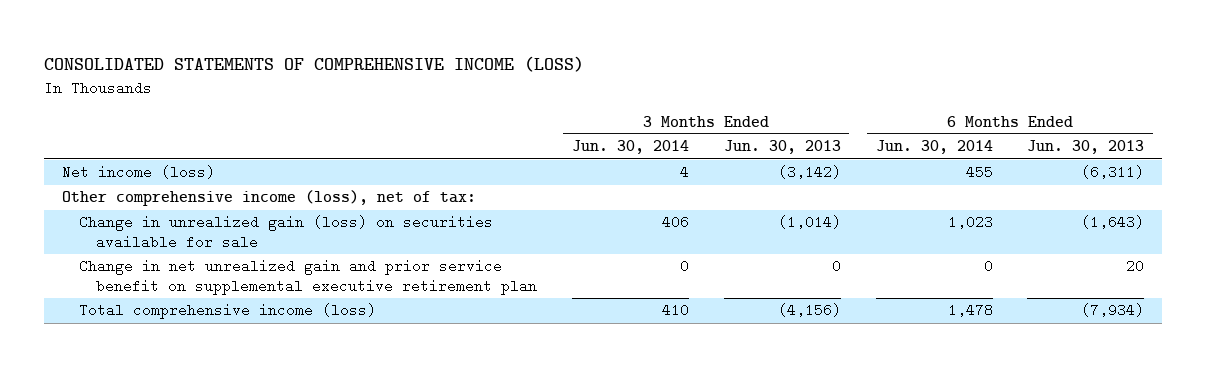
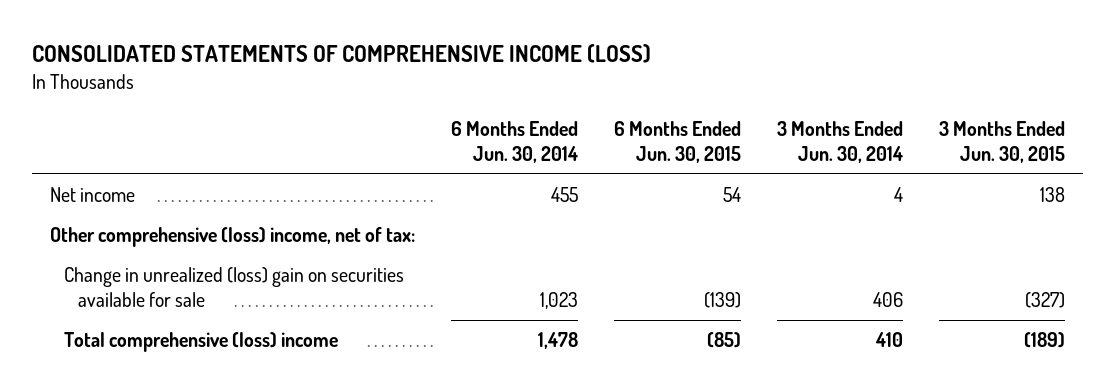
- | 3 Months Ended Jun. 30, 2014 | 3 Months Ended Jun. 30, 2013 | 6 Months Ended Jun. 30, 2014 | 6 Months Ended Jun. 30, 2013
+ | 6 Months Ended Jun. 30, 2014 | 6 Months Ended Jun. 30, 2015 | 3 Months Ended Jun. 30, 2014 | 3 Months Ended Jun. 30, 2015
- Net income (loss) | 4 | (3,142) | 455 | (6,311)
- Other comprehensive income (loss), net of tax:
- Change in unrealized gain (loss) on securities available for sale | 406 | (1,014) | 1,023 | (1,643)
- Change in net unrealized gain and prior service benefit on supplemental executive retirement plan | 0 | 0 | 0 | 20
- Total comprehensive income (loss) | 410 | (4,156) | 1,478 | (7,934)
+ Net income | 455 | 54 | 4 | 138
+ Other comprehensive (loss) income, net of tax:
+ Change in unrealized (loss) gain on securities available for sale | 1,023 | (139) | 406 | (327)
+ Total comprehensive (loss) income | 1,478 | (85) | 410 | (189)

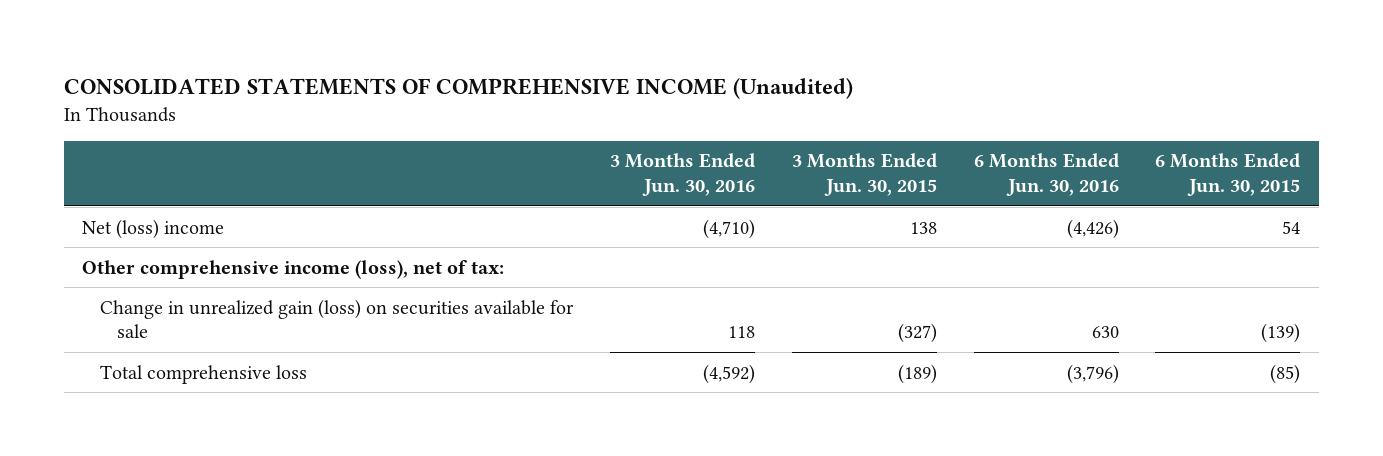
- CONSOLIDATED STATEMENTS OF COMPREHENSIVE INCOME (LOSS)
+ CONSOLIDATED STATEMENTS OF COMPREHENSIVE INCOME (Unaudited)
- | 6 Months Ended Jun. 30, 2014 | 6 Months Ended Jun. 30, 2015 | 3 Months Ended Jun. 30, 2014 | 3 Months Ended Jun. 30, 2015
+ | 3 Months Ended Jun. 30, 2016 | 3 Months Ended Jun. 30, 2015 | 6 Months Ended Jun. 30, 2016 | 6 Months Ended Jun. 30, 2015
- Net income | 455 | 54 | 4 | 138
- Other comprehensive (loss) income, net of tax:
- Change in unrealized (loss) gain on securities available for sale | 1,023 | (139) | 406 | (327)
- Total comprehensive (loss) income | 1,478 | (85) | 410 | (189)
+ Net (loss) income | (4,710) | 138 | (4,426) | 54
+ Other comprehensive income (loss), net of tax:
+ Change in unrealized gain (loss) on securities available for sale | 118 | (327) | 630 | (139)
+ Total comprehensive loss | (4,592) | (189) | (3,796) | (85)

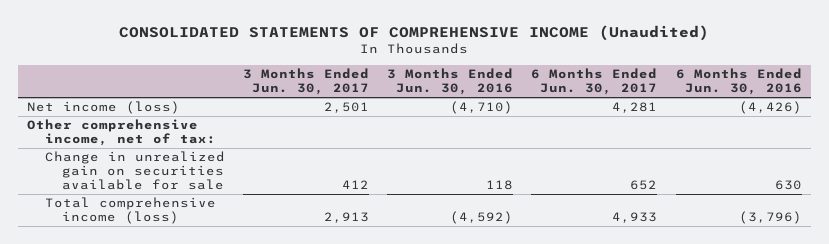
- | 3 Months Ended Jun. 30, 2016 | 3 Months Ended Jun. 30, 2015 | 6 Months Ended Jun. 30, 2016 | 6 Months Ended Jun. 30, 2015
+ | 3 Months Ended Jun. 30, 2017 | 3 Months Ended Jun. 30, 2016 | 6 Months Ended Jun. 30, 2017 | 6 Months Ended Jun. 30, 2016
- Net (loss) income | (4,710) | 138 | (4,426) | 54
- Other comprehensive income (loss), net of tax:
- Change in unrealized gain (loss) on securities available for sale | 118 | (327) | 630 | (139)
- Total comprehensive loss | (4,592) | (189) | (3,796) | (85)
+ Net income (loss) | 2,501 | (4,710) | 4,281 | (4,426)
+ Other comprehensive income, net of tax:
+ Change in unrealized gain on securities available for sale | 412 | 118 | 652 | 630
+ Total comprehensive income (loss) | 2,913 | (4,592) | 4,933 | (3,796)

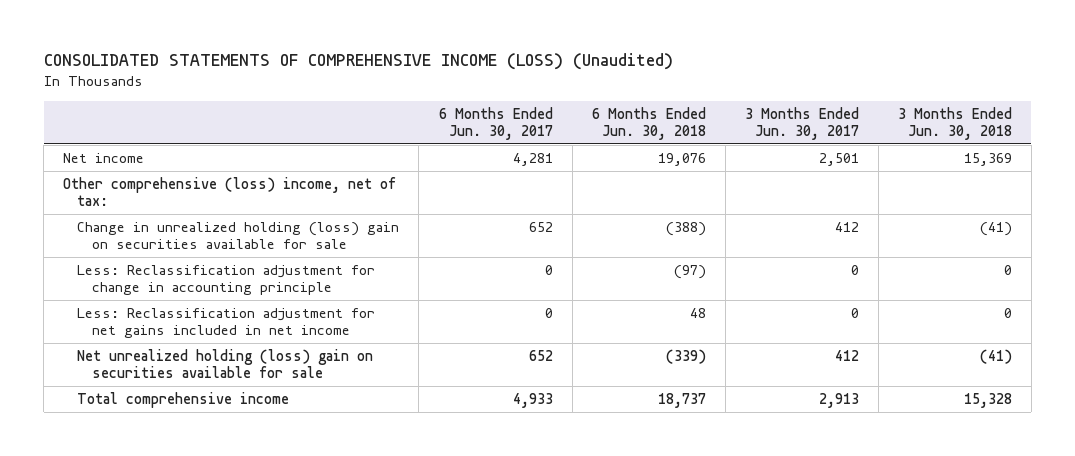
- CONSOLIDATED STATEMENTS OF COMPREHENSIVE INCOME (Unaudited)
+ CONSOLIDATED STATEMENTS OF COMPREHENSIVE INCOME (LOSS) (Unaudited)
- | 3 Months Ended Jun. 30, 2017 | 3 Months Ended Jun. 30, 2016 | 6 Months Ended Jun. 30, 2017 | 6 Months Ended Jun. 30, 2016
+ | 6 Months Ended Jun. 30, 2017 | 6 Months Ended Jun. 30, 2018 | 3 Months Ended Jun. 30, 2017 | 3 Months Ended Jun. 30, 2018
- Net income (loss) | 2,501 | (4,710) | 4,281 | (4,426)
- Other comprehensive income, net of tax:
- Change in unrealized gain on securities available for sale | 412 | 118 | 652 | 630
- Total comprehensive income (loss) | 2,913 | (4,592) | 4,933 | (3,796)
+ Net income | 4,281 | 19,076 | 2,501 | 15,369
+ Other comprehensive (loss) income, net of tax:
+ Change in unrealized holding (loss) gain on securities available for sale | 652 | (388) | 412 | (41)
+ Less: Reclassification adjustment for change in accounting principle | 0 | (97) | 0 | 0
+ Less: Reclassification adjustment for net gains included in net income | 0 | 48 | 0 | 0
+ Net unrealized holding (loss) gain on securities available for sale | 652 | (339) | 412 | (41)
+ Total comprehensive income | 4,933 | 18,737 | 2,913 | 15,328

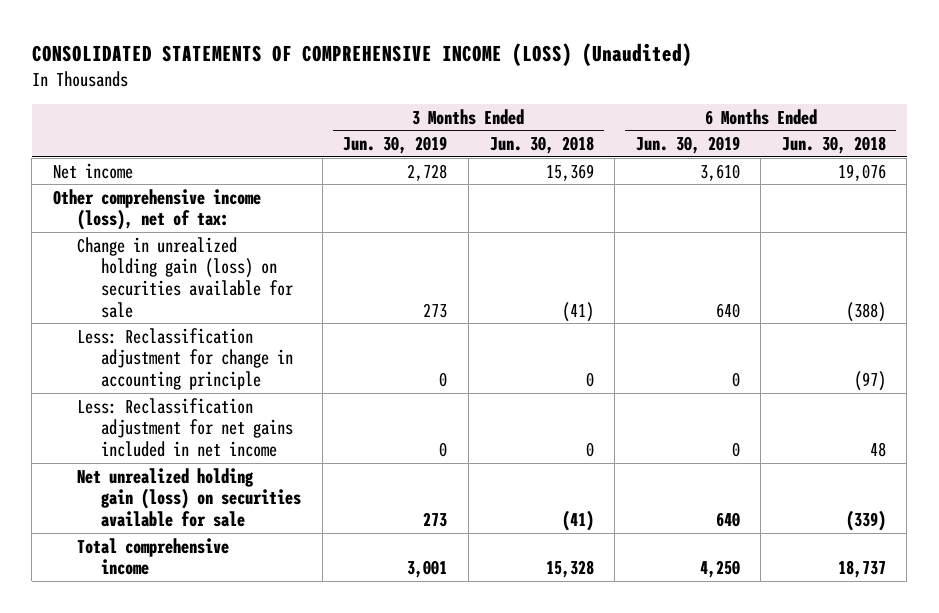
- | 6 Months Ended Jun. 30, 2017 | 6 Months Ended Jun. 30, 2018 | 3 Months Ended Jun. 30, 2017 | 3 Months Ended Jun. 30, 2018
+ | 3 Months Ended Jun. 30, 2019 | 3 Months Ended Jun. 30, 2018 | 6 Months Ended Jun. 30, 2019 | 6 Months Ended Jun. 30, 2018
- Other comprehensive (loss) income, net of tax:
- Change in unrealized holding (loss) gain on securities available for sale | 652 | (388) | 412 | (41)
+ Other comprehensive income (loss), net of tax:
+ Change in unrealized holding gain (loss) on securities available for sale | 273 | (41) | 640 | (388)
- Net unrealized holding (loss) gain on securities available for sale | 652 | (339) | 412 | (41)
+ Net unrealized holding gain (loss) on securities available for sale | 273 | (41) | 640 | (339)

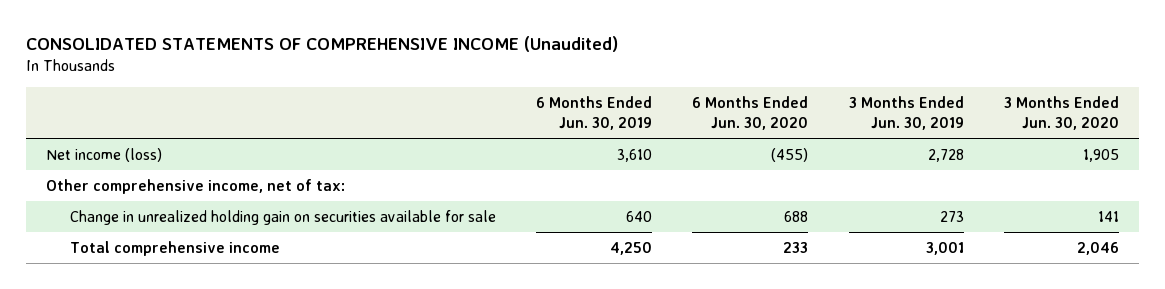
- CONSOLIDATED STATEMENTS OF COMPREHENSIVE INCOME (LOSS) (Unaudited)
+ CONSOLIDATED STATEMENTS OF COMPREHENSIVE INCOME (Unaudited)
- | 3 Months Ended Jun. 30, 2019 | 3 Months Ended Jun. 30, 2018 | 6 Months Ended Jun. 30, 2019 | 6 Months Ended Jun. 30, 2018
+ | 6 Months Ended Jun. 30, 2019 | 6 Months Ended Jun. 30, 2020 | 3 Months Ended Jun. 30, 2019 | 3 Months Ended Jun. 30, 2020
- Net income | 2,728 | 15,369 | 3,610 | 19,076
- Other comprehensive income (loss), net of tax:
- Change in unrealized holding gain (loss) on securities available for sale | 273 | (41) | 640 | (388)
- Less: Reclassification adjustment for change in accounting principle | 0 | 0 | 0 | (97)
- Less: Reclassification adjustment for net gains included in net income | 0 | 0 | 0 | 48
- Net unrealized holding gain (loss) on securities available for sale | 273 | (41) | 640 | (339)
+ Net income (loss) | 3,610 | (455) | 2,728 | 1,905
+ Other comprehensive income, net of tax:
+ Change in unrealized holding gain on securities available for sale | 640 | 688 | 273 | 141

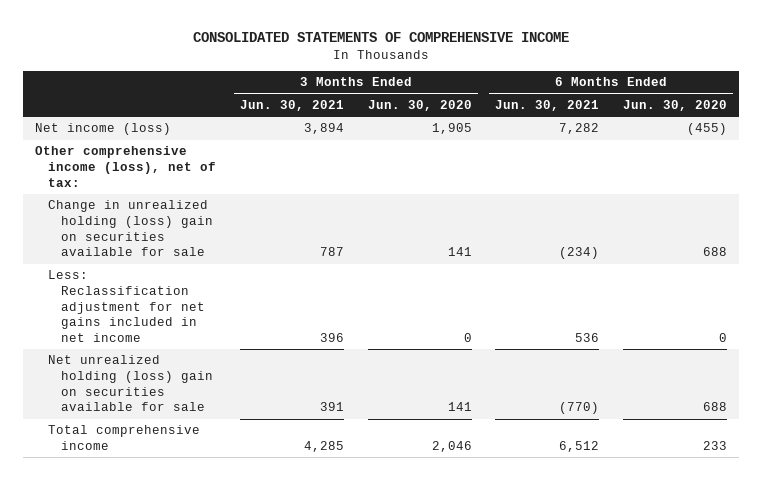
- CONSOLIDATED STATEMENTS OF COMPREHENSIVE INCOME (Unaudited)
+ CONSOLIDATED STATEMENTS OF COMPREHENSIVE INCOME
- | 6 Months Ended Jun. 30, 2019 | 6 Months Ended Jun. 30, 2020 | 3 Months Ended Jun. 30, 2019 | 3 Months Ended Jun. 30, 2020
+ | 3 Months Ended Jun. 30, 2021 | 3 Months Ended Jun. 30, 2020 | 6 Months Ended Jun. 30, 2021 | 6 Months Ended Jun. 30, 2020
- Other comprehensive income, net of tax:
- Change in unrealized holding gain on securities available for sale | 640 | 688 | 273 | 141
+ Other comprehensive income (loss), net of tax:
+ Change in unrealized holding (loss) gain on securities available for sale | 787 | 141 | (234) | 688
+ Less: Reclassification adjustment for net gains included in net income | 396 | 0 | 536 | 0
+ Net unrealized holding (loss) gain on securities available for sale | 391 | 141 | (770) | 688

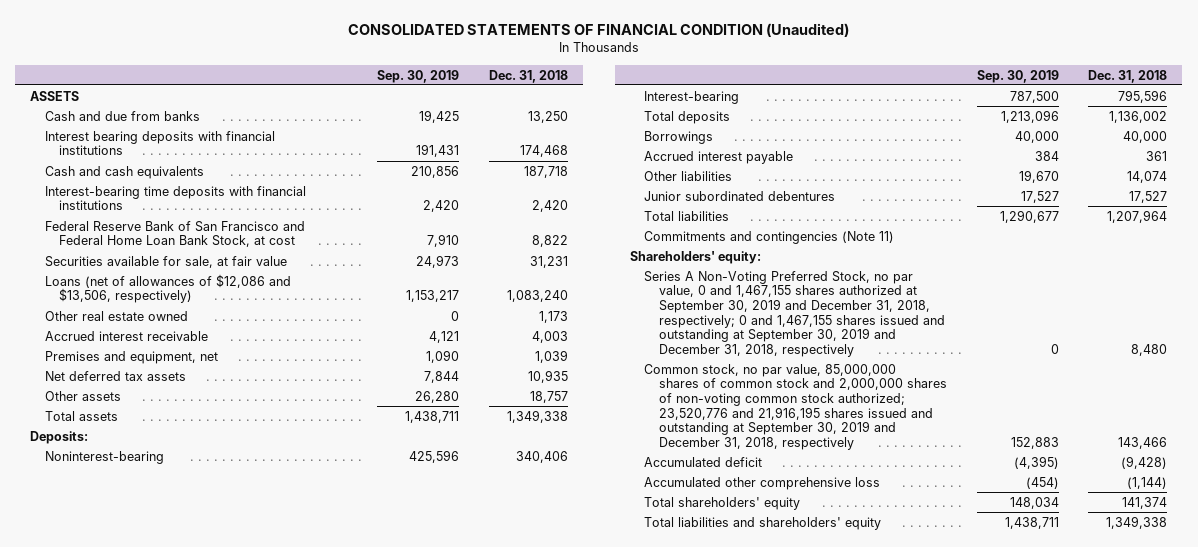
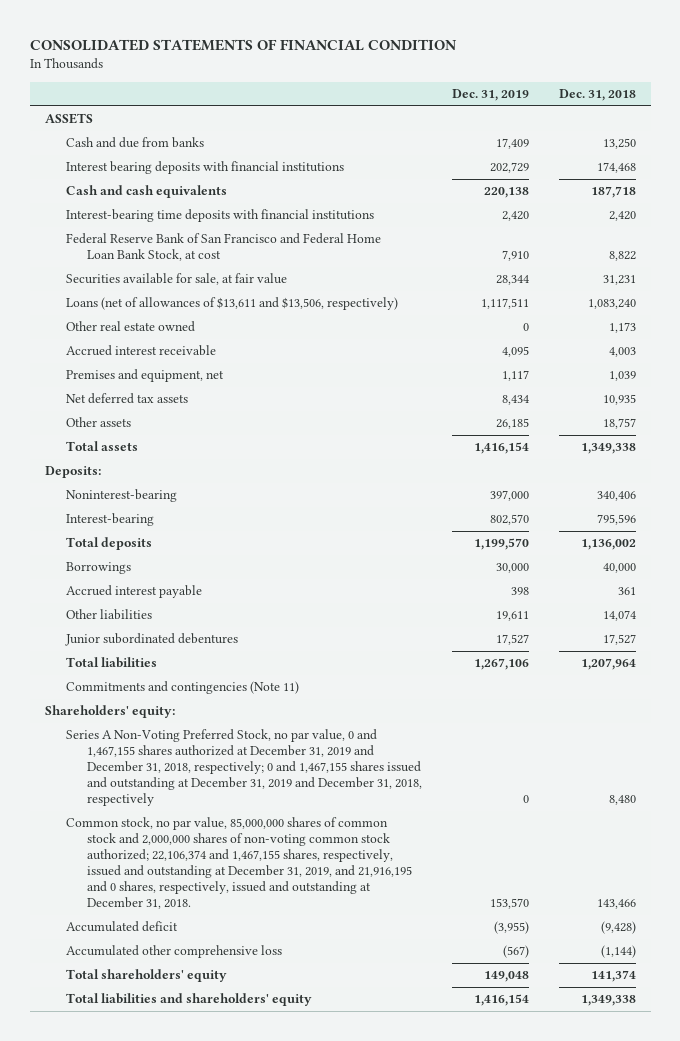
- CONSOLIDATED STATEMENTS OF FINANCIAL CONDITION (Unaudited)
+ CONSOLIDATED STATEMENTS OF FINANCIAL CONDITION
- | Sep. 30, 2019 | Dec. 31, 2018
+ | Dec. 31, 2019 | Dec. 31, 2018
- Loans (net of allowances of $12,086 and $13,506, respectively) | 1,153,217 | 1,083,240
+ Loans (net of allowances of $13,611 and $13,506, respectively) | 1,117,511 | 1,083,240
- Series A Non-Voting Preferred Stock, no par value, 0 and 1,467,155 shares authorized at September 30, 2019 and December 31, 2018, respectively; 0 and 1,467,155 shares issued and outstanding at September 30, 2019 and December 31, 2018, respectively | 0 | 8,480
- Common stock, no par value, 85,000,000 shares of common stock and 2,000,000 shares of non-voting common stock authorized; 23,520,776 and 21,916,195 shares issued and outstanding at September 30, 2019 and December 31, 2018, respectively | 152,883 | 143,466
+ Series A Non-Voting Preferred Stock, no par value, 0 and 1,467,155 shares authorized at December 31, 2019 and December 31, 2018, respectively; 0 and 1,467,155 shares issued and outstanding at December 31, 2019 and December 31, 2018, respectively | 0 | 8,480
+ Common stock, no par value, 85,000,000 shares of common stock and 2,000,000 shares of non-voting common stock authorized; 22,106,374 and 1,467,155 shares, respectively, issued and outstanding at December 31, 2019, and 21,916,195 and 0 shares, respectively, issued and outstanding at December 31, 2018. | 153,570 | 143,466

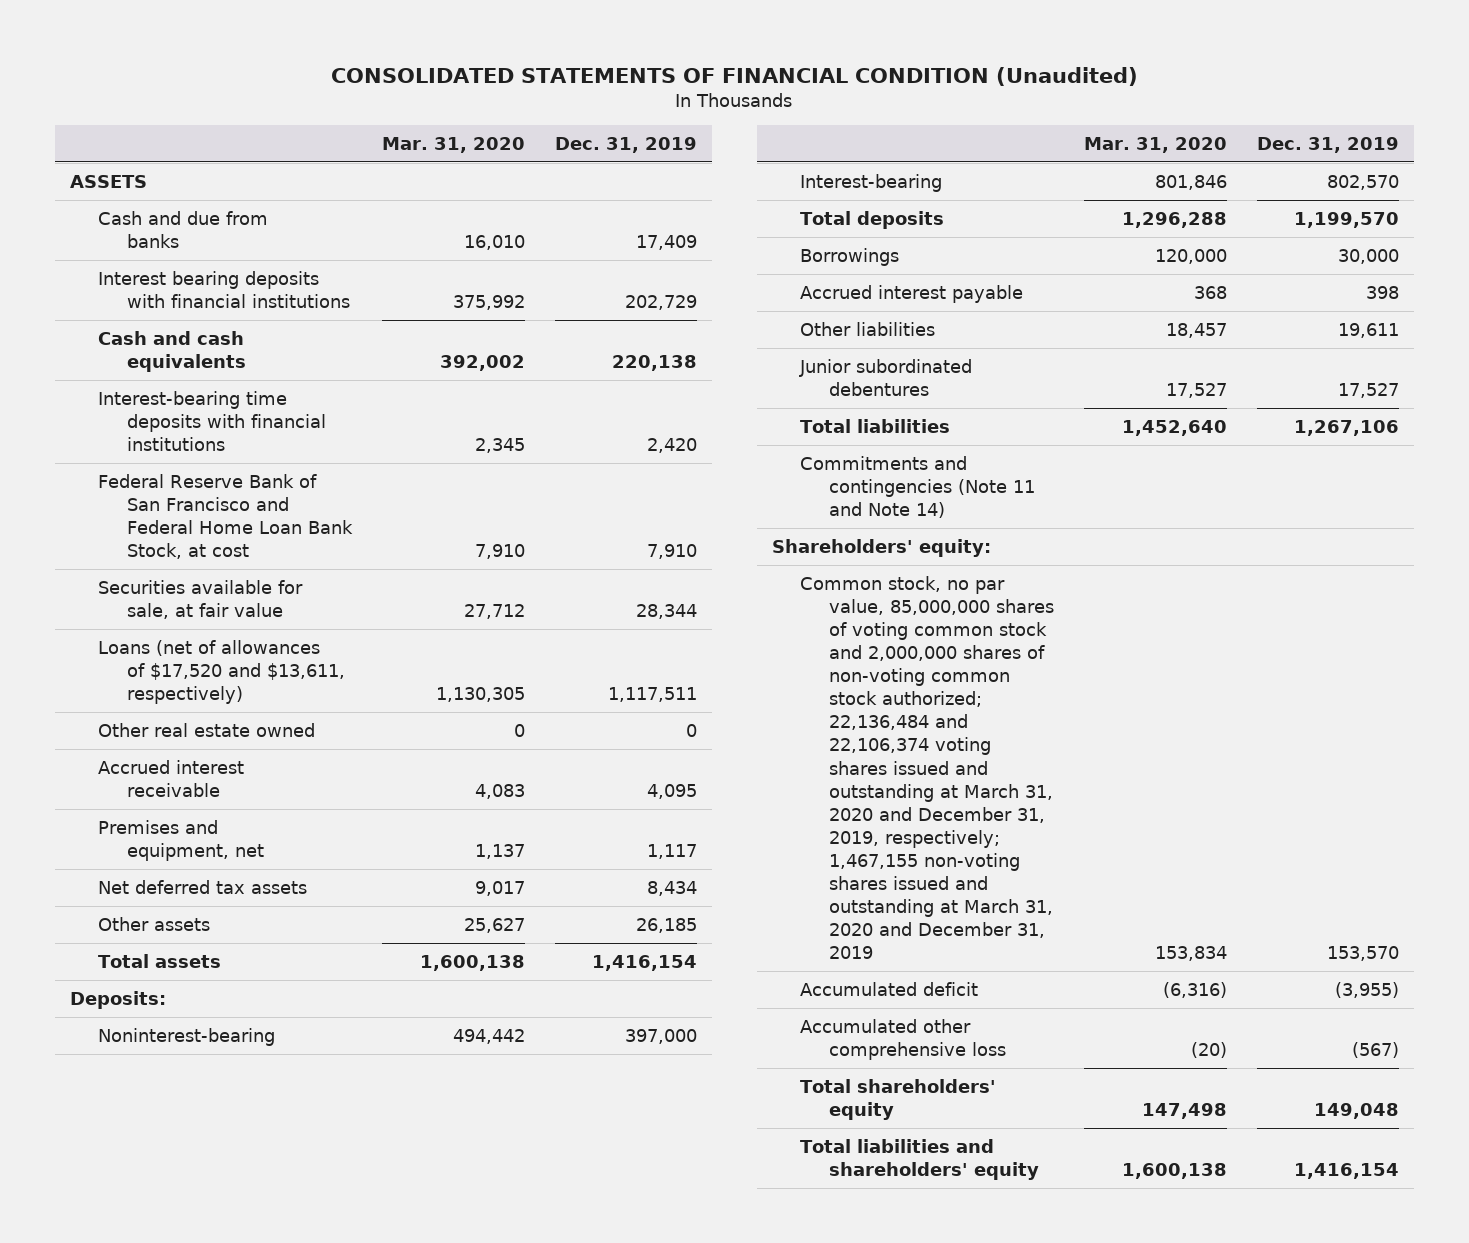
- CONSOLIDATED STATEMENTS OF FINANCIAL CONDITION
+ CONSOLIDATED STATEMENTS OF FINANCIAL CONDITION (Unaudited)
- | Dec. 31, 2019 | Dec. 31, 2018
+ | Mar. 31, 2020 | Dec. 31, 2019
- Loans (net of allowances of $13,611 and $13,506, respectively) | 1,117,511 | 1,083,240
+ Loans (net of allowances of $17,520 and $13,611, respectively) | 1,130,305 | 1,117,511
- Commitments and contingencies (Note 11)
+ Commitments and contingencies (Note 11 and Note 14)
- Series A Non-Voting Preferred Stock, no par value, 0 and 1,467,155 shares authorized at December 31, 2019 and December 31, 2018, respectively; 0 and 1,467,155 shares issued and outstanding at December 31, 2019 and December 31, 2018, respectively | 0 | 8,480
- Common stock, no par value, 85,000,000 shares of common stock and 2,000,000 shares of non-voting common stock authorized; 22,106,374 and 1,467,155 shares, respectively, issued and outstanding at December 31, 2019, and 21,916,195 and 0 shares, respectively, issued and outstanding at December 31, 2018. | 153,570 | 143,466
+ Common stock, no par value, 85,000,000 shares of voting common stock and 2,000,000 shares of non-voting common stock authorized; 22,136,484 and 22,106,374 voting shares issued and outstanding at March 31, 2020 and December 31, 2019, respectively; 1,467,155 non-voting shares issued and outstanding at March 31, 2020 and December 31, 2019 | 153,834 | 153,570

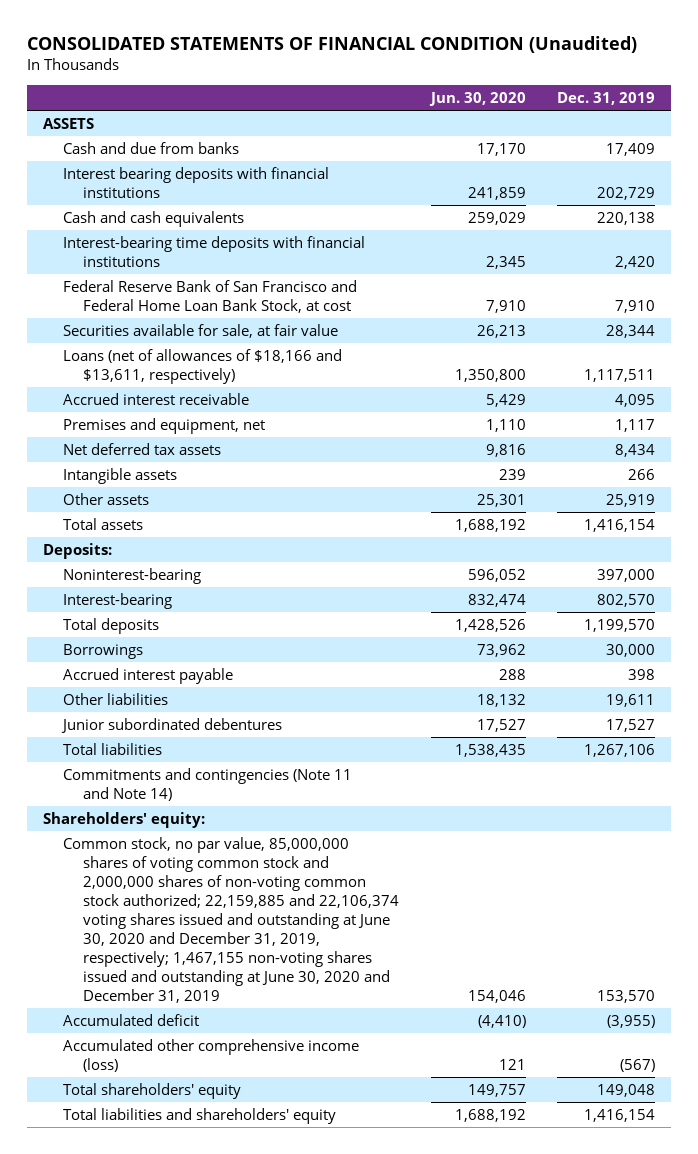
- | Mar. 31, 2020 | Dec. 31, 2019
+ | Jun. 30, 2020 | Dec. 31, 2019
- Loans (net of allowances of $17,520 and $13,611, respectively) | 1,130,305 | 1,117,511
- Other real estate owned | 0 | 0
+ Loans (net of allowances of $18,166 and $13,611, respectively) | 1,350,800 | 1,117,511
- Other assets | 25,627 | 26,185
+ Intangible assets | 239 | 266
+ Other assets | 25,301 | 25,919
- Common stock, no par value, 85,000,000 shares of voting common stock and 2,000,000 shares of non-voting common stock authorized; 22,136,484 and 22,106,374 voting shares issued and outstanding at March 31, 2020 and December 31, 2019, respectively; 1,467,155 non-voting shares issued and outstanding at March 31, 2020 and December 31, 2019 | 153,834 | 153,570
+ Common stock, no par value, 85,000,000 shares of voting common stock and 2,000,000 shares of non-voting common stock authorized; 22,159,885 and 22,106,374 voting shares issued and outstanding at June 30, 2020 and December 31, 2019, respectively; 1,467,155 non-voting shares issued and outstanding at June 30, 2020 and December 31, 2019 | 154,046 | 153,570
- Accumulated other comprehensive loss | (20) | (567)
+ Accumulated other comprehensive income (loss) | 121 | (567)

